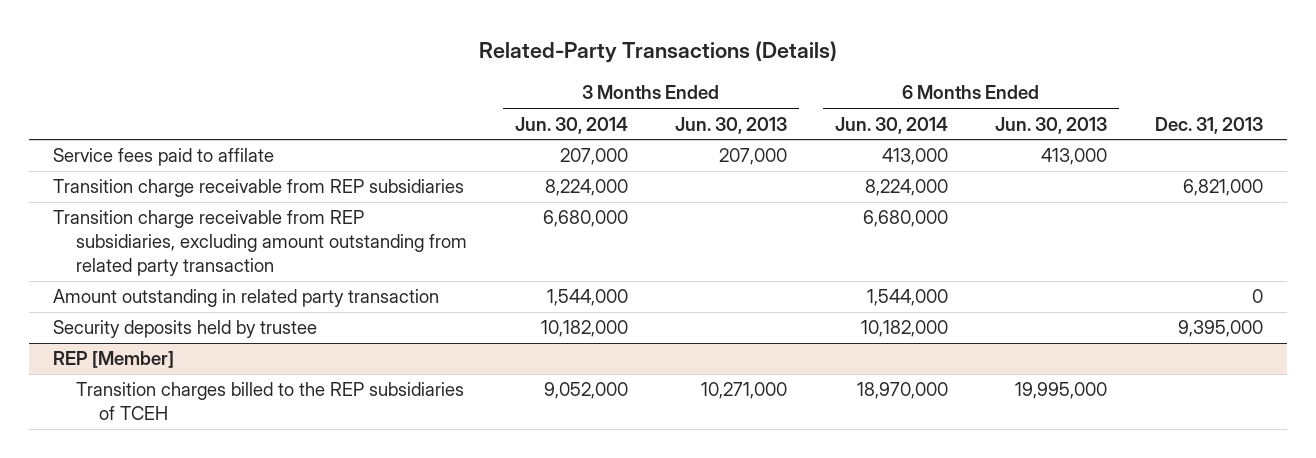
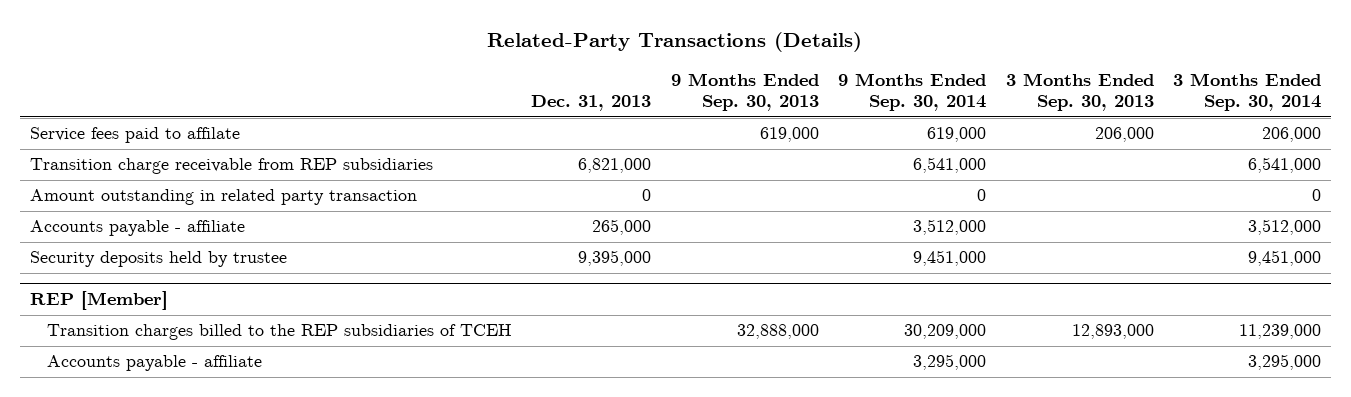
- | 3 Months Ended Jun. 30, 2014 | 3 Months Ended Jun. 30, 2013 | 6 Months Ended Jun. 30, 2014 | 6 Months Ended Jun. 30, 2013 | Dec. 31, 2013
+ | Dec. 31, 2013 | 9 Months Ended Sep. 30, 2013 | 9 Months Ended Sep. 30, 2014 | 3 Months Ended Sep. 30, 2013 | 3 Months Ended Sep. 30, 2014
- Transition charge receivable from REP subsidiaries, excluding amount outstanding from related party transaction | 6,680,000 | | 6,680,000 | |
+ Accounts payable - affiliate | 265,000 | | 3,512,000 | | 3,512,000
@ REP [Member]
+ Accounts payable - affiliate | | | 3,295,000 | | 3,295,000

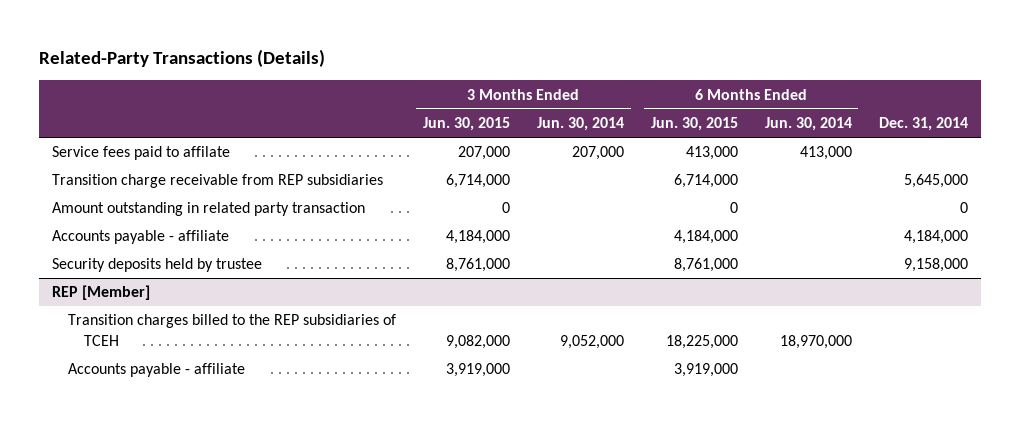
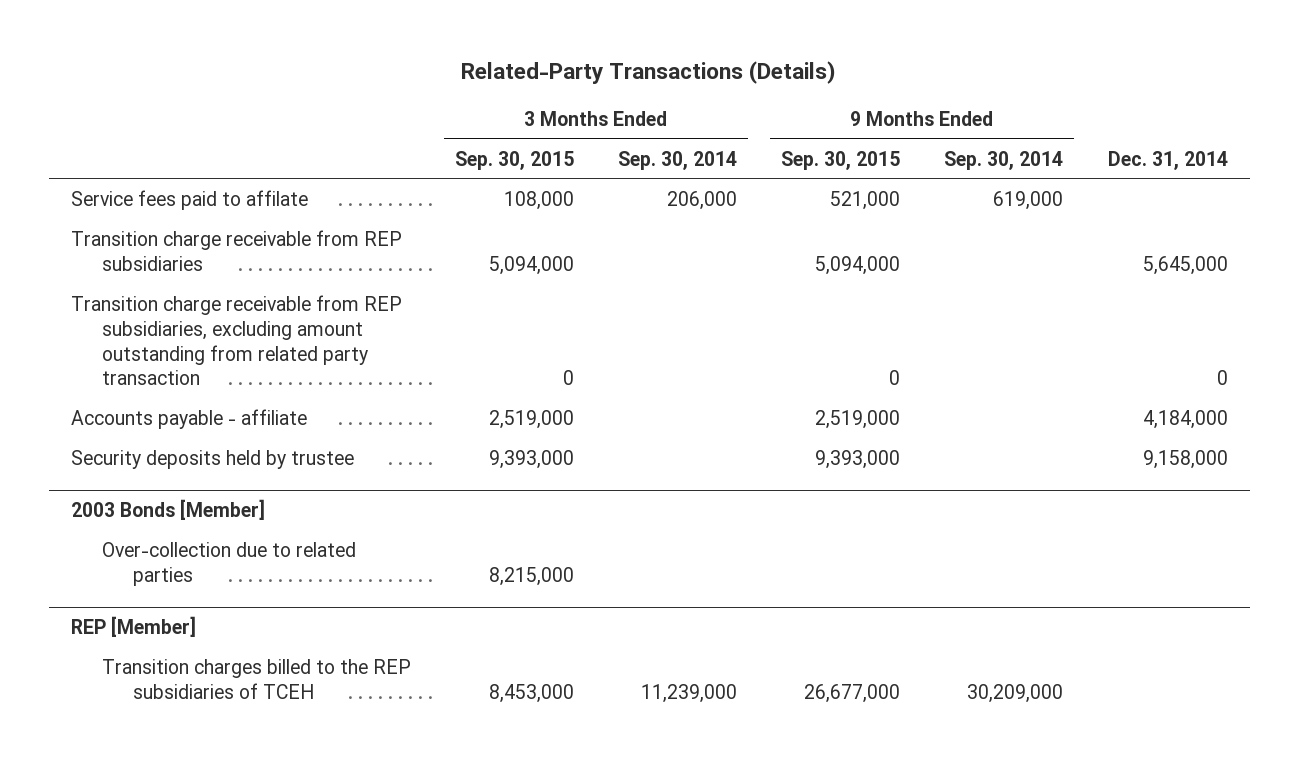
- | 3 Months Ended Jun. 30, 2015 | 3 Months Ended Jun. 30, 2014 | 6 Months Ended Jun. 30, 2015 | 6 Months Ended Jun. 30, 2014 | Dec. 31, 2014
+ | 3 Months Ended Sep. 30, 2015 | 3 Months Ended Sep. 30, 2014 | 9 Months Ended Sep. 30, 2015 | 9 Months Ended Sep. 30, 2014 | Dec. 31, 2014
- Amount outstanding in related party transaction | 0 | | 0 | | 0
+ Transition charge receivable from REP subsidiaries, excluding amount outstanding from related party transaction | 0 | | 0 | | 0
+ 2003 Bonds [Member]
+ Over-collection due to related parties | 8,215,000 | | | |
@ REP [Member]
- Accounts payable - affiliate | 3,919,000 | | 3,919,000 | |

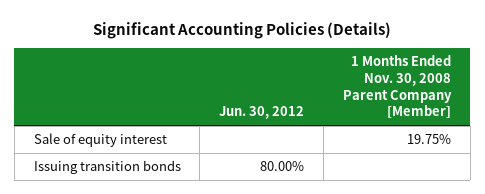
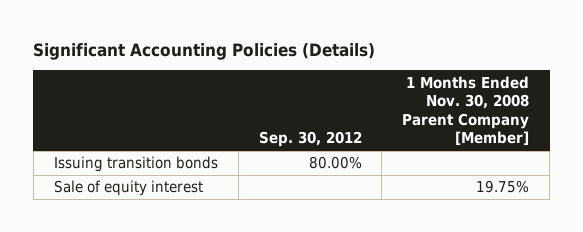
- | Jun. 30, 2012 | 1 Months Ended Nov. 30, 2008 Parent Company [Member]
+ | Sep. 30, 2012 | 1 Months Ended Nov. 30, 2008 Parent Company [Member]
moved down: Sale of equity interest | | 19.75%

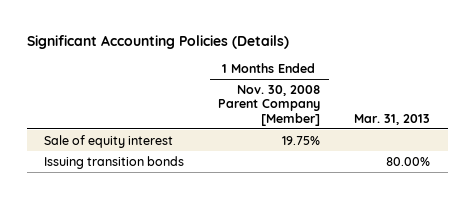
- | Sep. 30, 2012 | 1 Months Ended Nov. 30, 2008 Parent Company [Member]
+ | 1 Months Ended Nov. 30, 2008 Parent Company [Member] | Mar. 31, 2013
moved down: Issuing transition bonds | | 80.00%

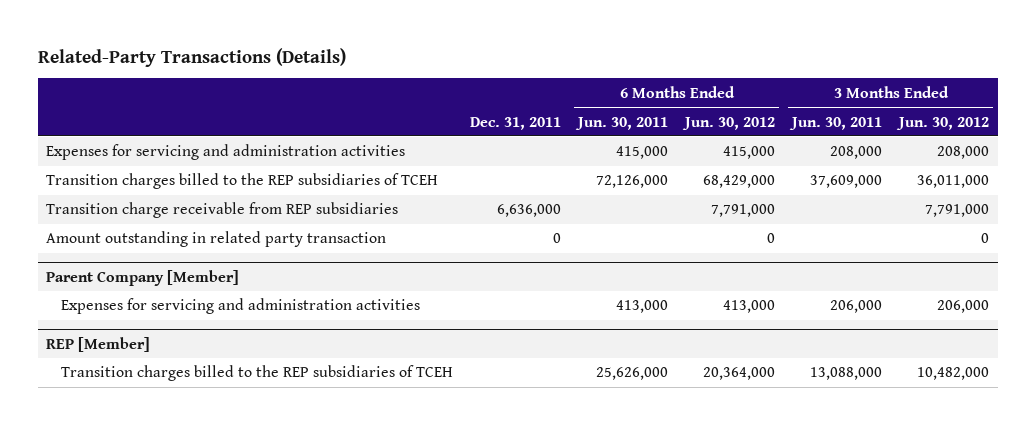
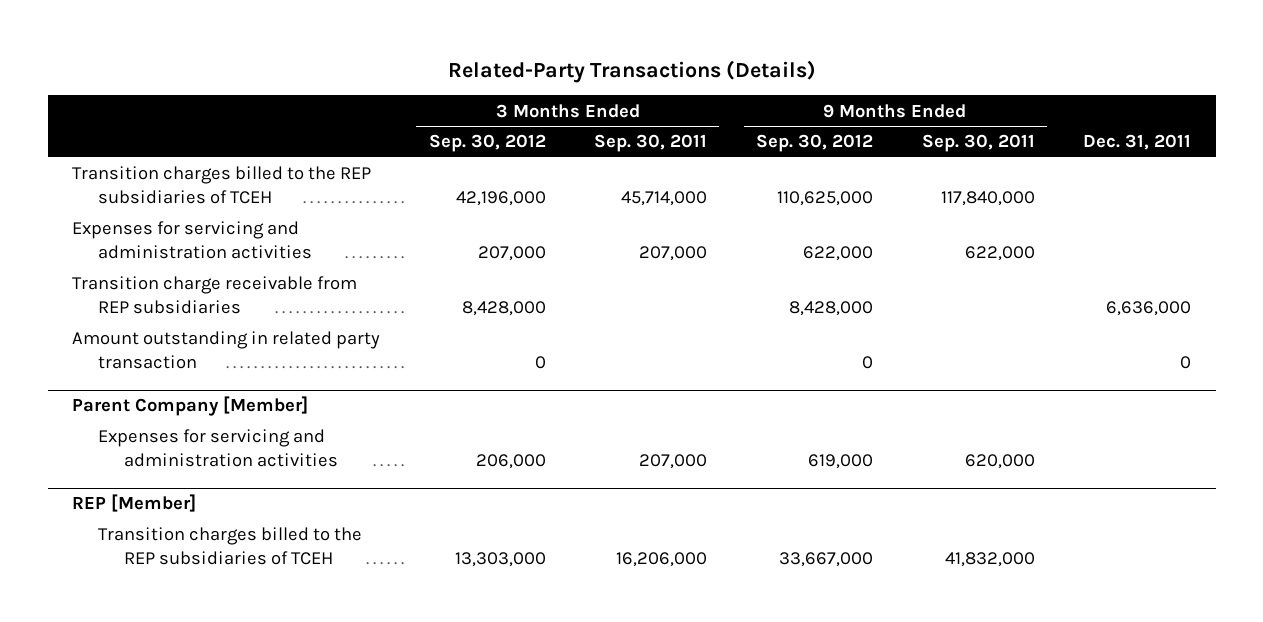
- | Dec. 31, 2011 | 6 Months Ended Jun. 30, 2011 | 6 Months Ended Jun. 30, 2012 | 3 Months Ended Jun. 30, 2011 | 3 Months Ended Jun. 30, 2012
+ | 3 Months Ended Sep. 30, 2012 | 3 Months Ended Sep. 30, 2011 | 9 Months Ended Sep. 30, 2012 | 9 Months Ended Sep. 30, 2011 | Dec. 31, 2011
moved down: Expenses for servicing and administration activities | 207,000 | 207,000 | 622,000 | 622,000 |

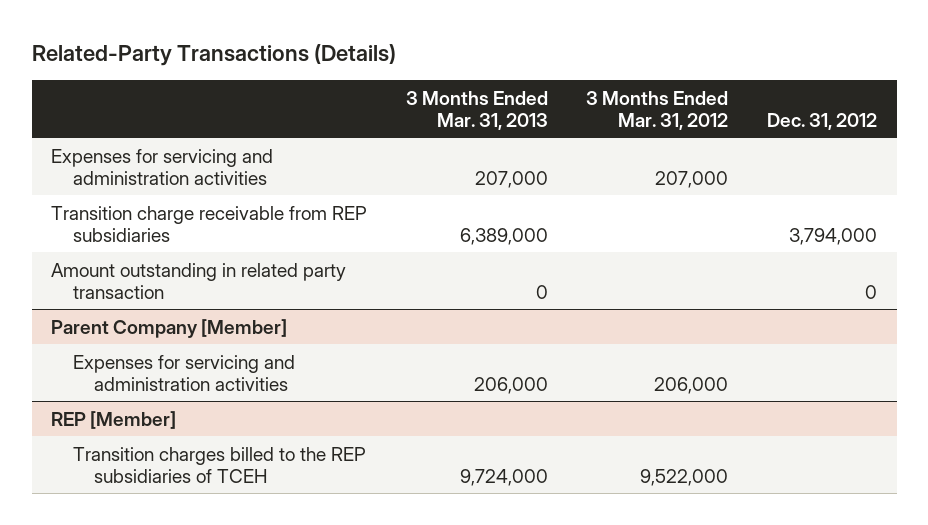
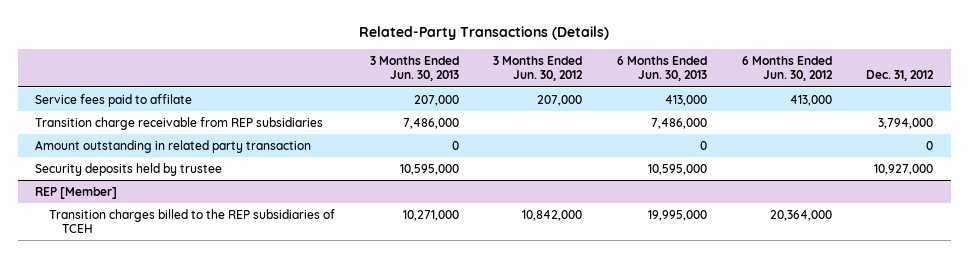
- | 3 Months Ended Mar. 31, 2013 | 3 Months Ended Mar. 31, 2012 | Dec. 31, 2012
+ | 3 Months Ended Jun. 30, 2013 | 3 Months Ended Jun. 30, 2012 | 6 Months Ended Jun. 30, 2013 | 6 Months Ended Jun. 30, 2012 | Dec. 31, 2012
- Expenses for servicing and administration activities | 207,000 | 207,000 |
+ Service fees paid to affilate | 207,000 | 207,000 | 413,000 | 413,000 |
- Parent Company [Member]
- Expenses for servicing and administration activities | 206,000 | 206,000 |
+ Security deposits held by trustee | 10,595,000 | | 10,595,000 | | 10,927,000

